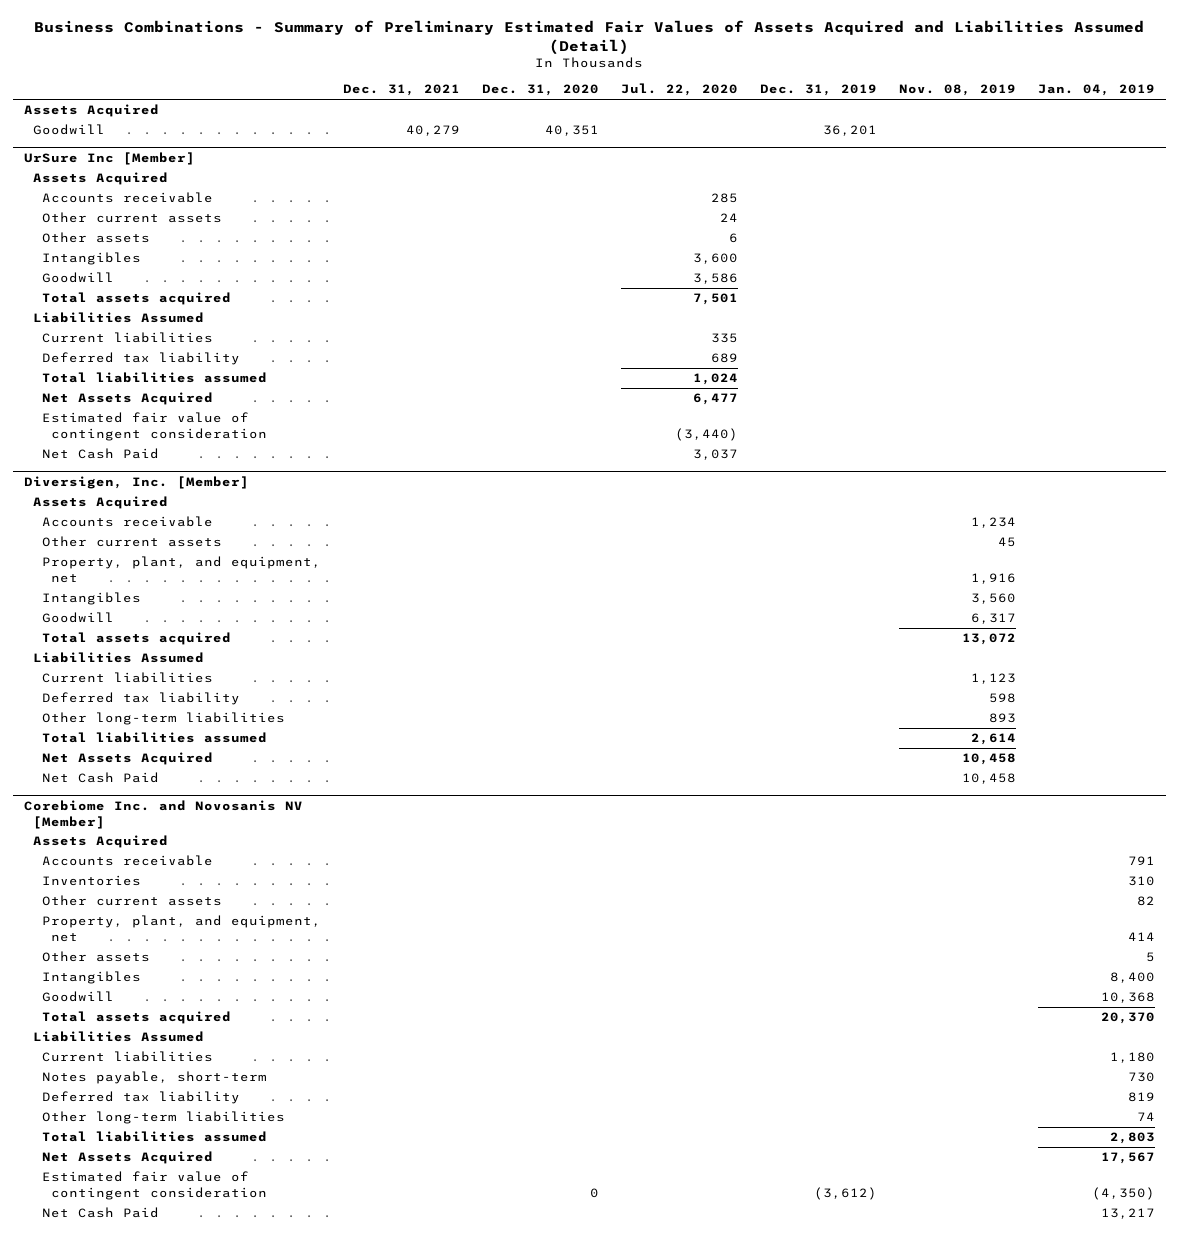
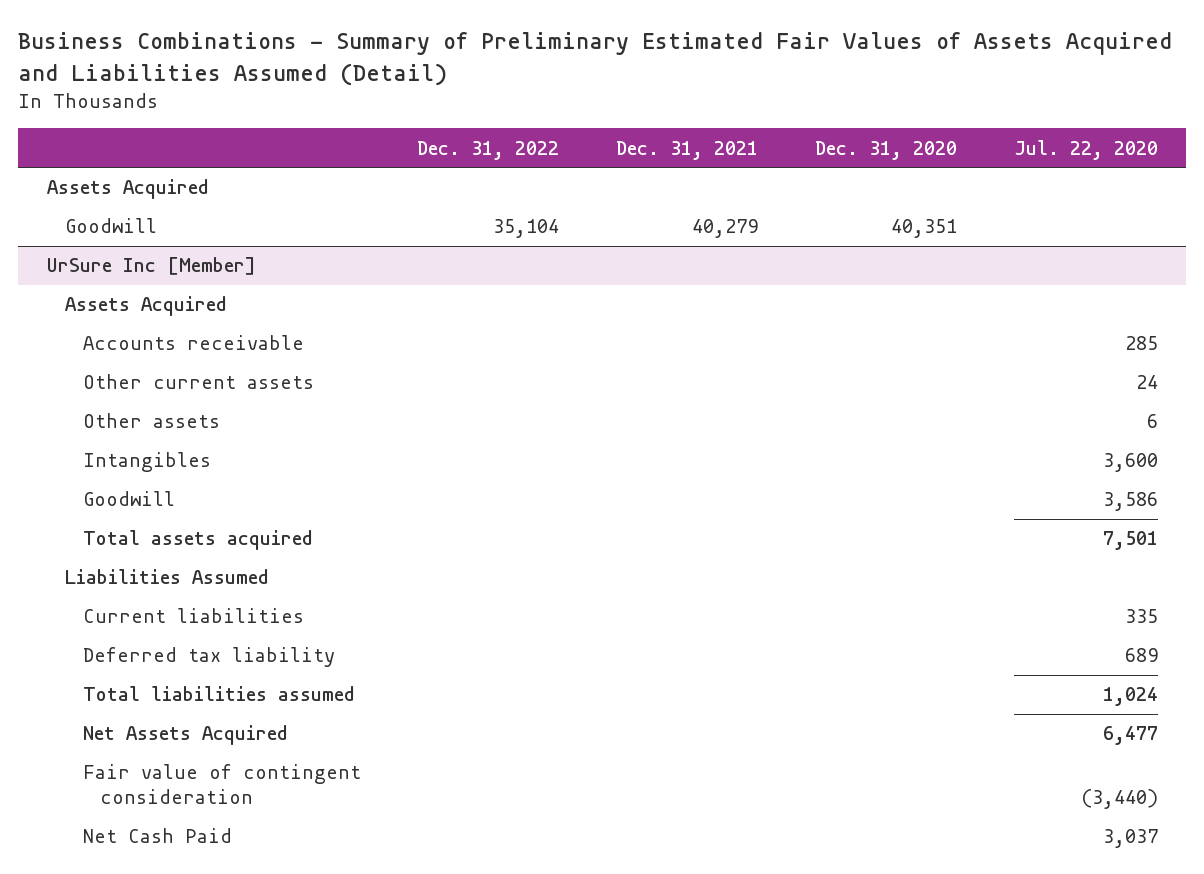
- | Dec. 31, 2021 | Dec. 31, 2020 | Jul. 22, 2020 | Dec. 31, 2019 | Nov. 08, 2019 | Jan. 04, 2019
+ | Dec. 31, 2022 | Dec. 31, 2021 | Dec. 31, 2020 | Jul. 22, 2020
@ UrSure Inc [Member]
- Estimated fair value of contingent consideration | | | (3,440) | | |
+ Fair value of contingent consideration | | | | (3,440)
- Diversigen, Inc. [Member]
- Assets Acquired
- Accounts receivable | | | | | 1,234 |
- Other current assets | | | | | 45 |
- Property, plant, and equipment, net | | | | | 1,916 |
- Intangibles | | | | | 3,560 |
- Goodwill | | | | | 6,317 |
- Total assets acquired | | | | | 13,072 |
- Liabilities Assumed
- Current liabilities | | | | | 1,123 |
- Deferred tax liability | | | | | 598 |
- Other long-term liabilities | | | | | 893 |
- Total liabilities assumed | | | | | 2,614 |
- Net Assets Acquired | | | | | 10,458 |
- Net Cash Paid | | | | | 10,458 |
- Corebiome Inc. and Novosanis NV [Member]
- Assets Acquired
- Accounts receivable | | | | | | 791
- Inventories | | | | | | 310
- Other current assets | | | | | | 82
- Property, plant, and equipment, net | | | | | | 414
- Other assets | | | | | | 5
- Intangibles | | | | | | 8,400
- Goodwill | | | | | | 10,368
- Total assets acquired | | | | | | 20,370
- Liabilities Assumed
- Current liabilities | | | | | | 1,180
- Notes payable, short-term | | | | | | 730
- Deferred tax liability | | | | | | 819
- Other long-term liabilities | | | | | | 74
- Total liabilities assumed | | | | | | 2,803
- Net Assets Acquired | | | | | | 17,567
- Estimated fair value of contingent consideration | | 0 | | (3,612) | | (4,350)
- Net Cash Paid | | | | | | 13,217

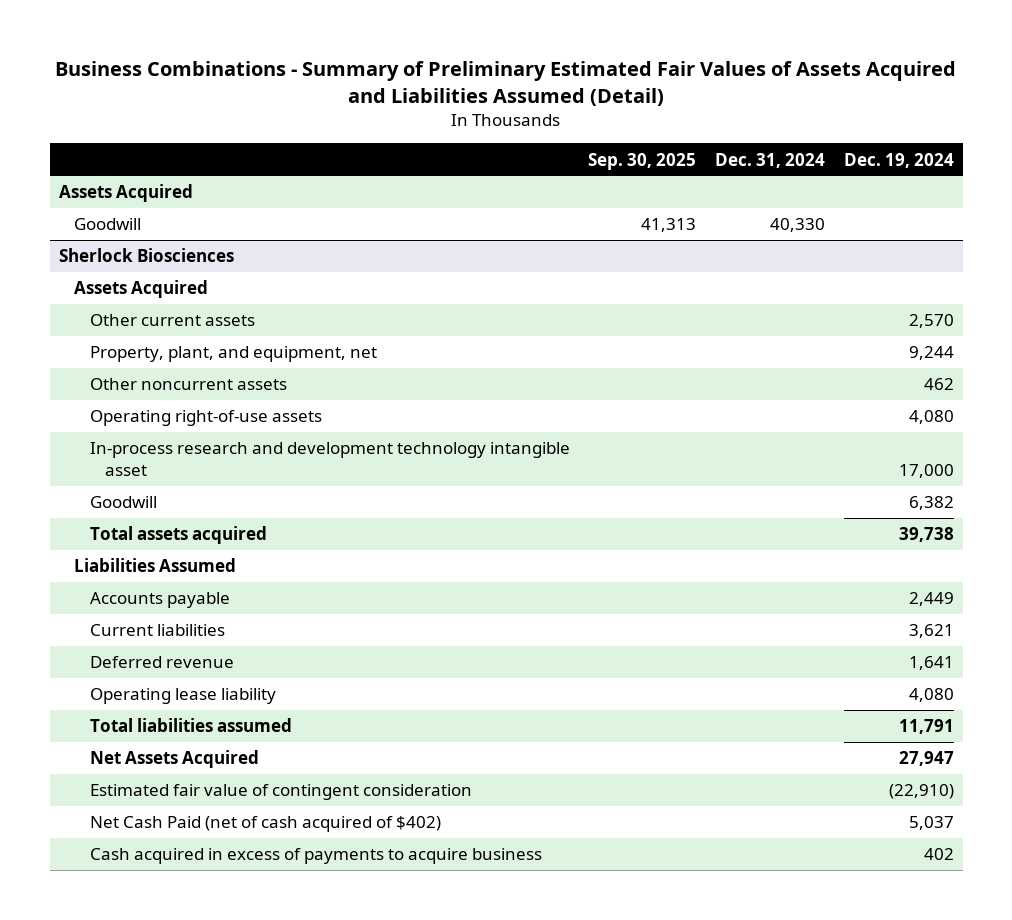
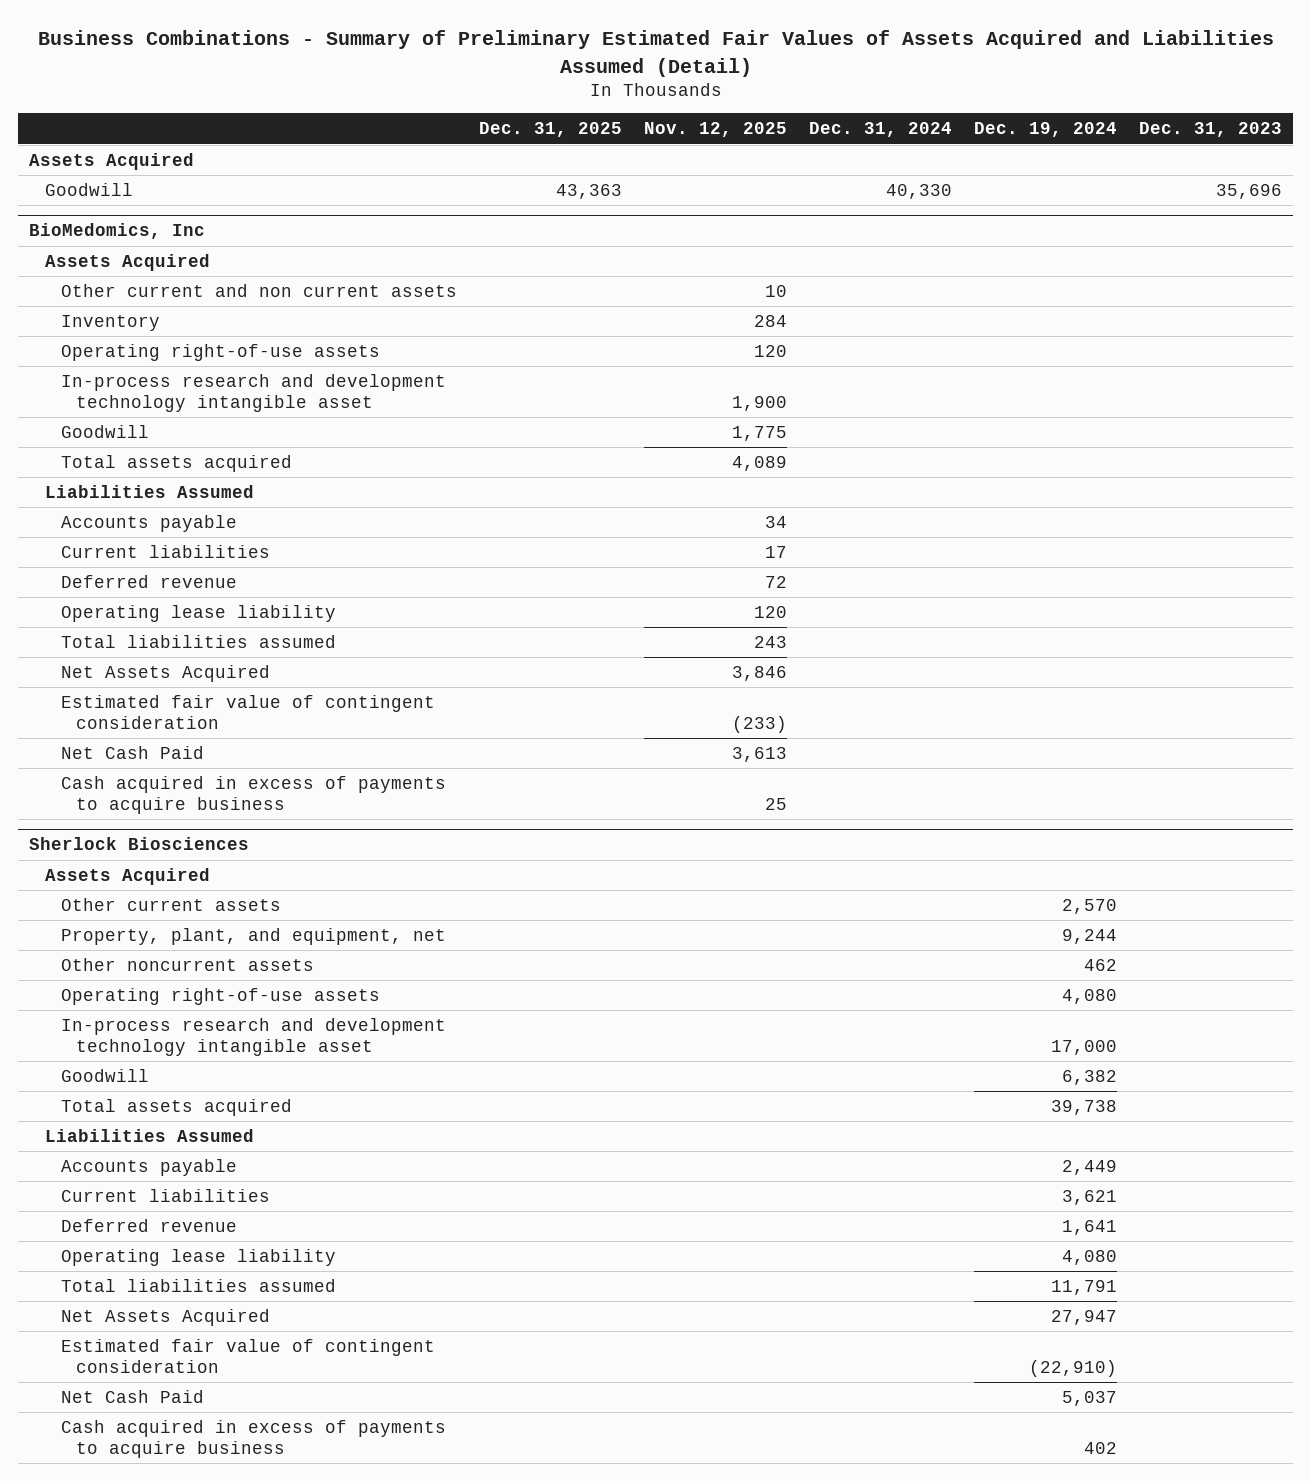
- | Sep. 30, 2025 | Dec. 31, 2024 | Dec. 19, 2024
+ | Dec. 31, 2025 | Nov. 12, 2025 | Dec. 31, 2024 | Dec. 19, 2024 | Dec. 31, 2023
+ BioMedomics, Inc
+ Assets Acquired
+ Other current and non current assets | | 10 | | |
+ Inventory | | 284 | | |
+ Operating right-of-use assets | | 120 | | |
+ In-process research and development technology intangible asset | | 1,900 | | |
+ Goodwill | | 1,775 | | |
+ Total assets acquired | | 4,089 | | |
+ Liabilities Assumed
+ Accounts payable | | 34 | | |
+ Current liabilities | | 17 | | |
+ Deferred revenue | | 72 | | |
+ Operating lease liability | | 120 | | |
+ Total liabilities assumed | | 243 | | |
+ Net Assets Acquired | | 3,846 | | |
+ Estimated fair value of contingent consideration | | (233) | | |
+ Net Cash Paid | | 3,613 | | |
+ Cash acquired in excess of payments to acquire business | | 25 | | |
@ Sherlock Biosciences
- Net Cash Paid (net of cash acquired of $402) | | | 5,037
+ Net Cash Paid | | | | 5,037 |

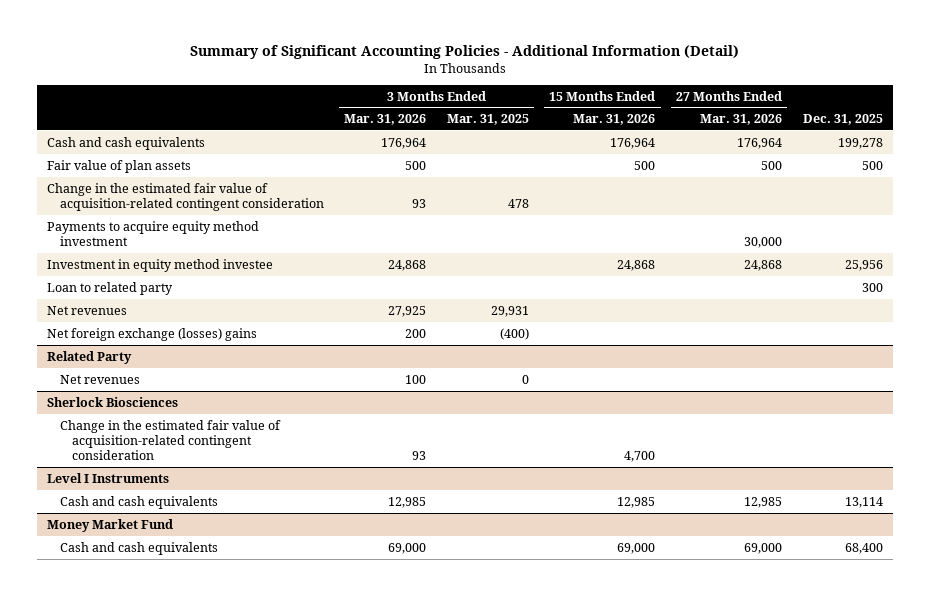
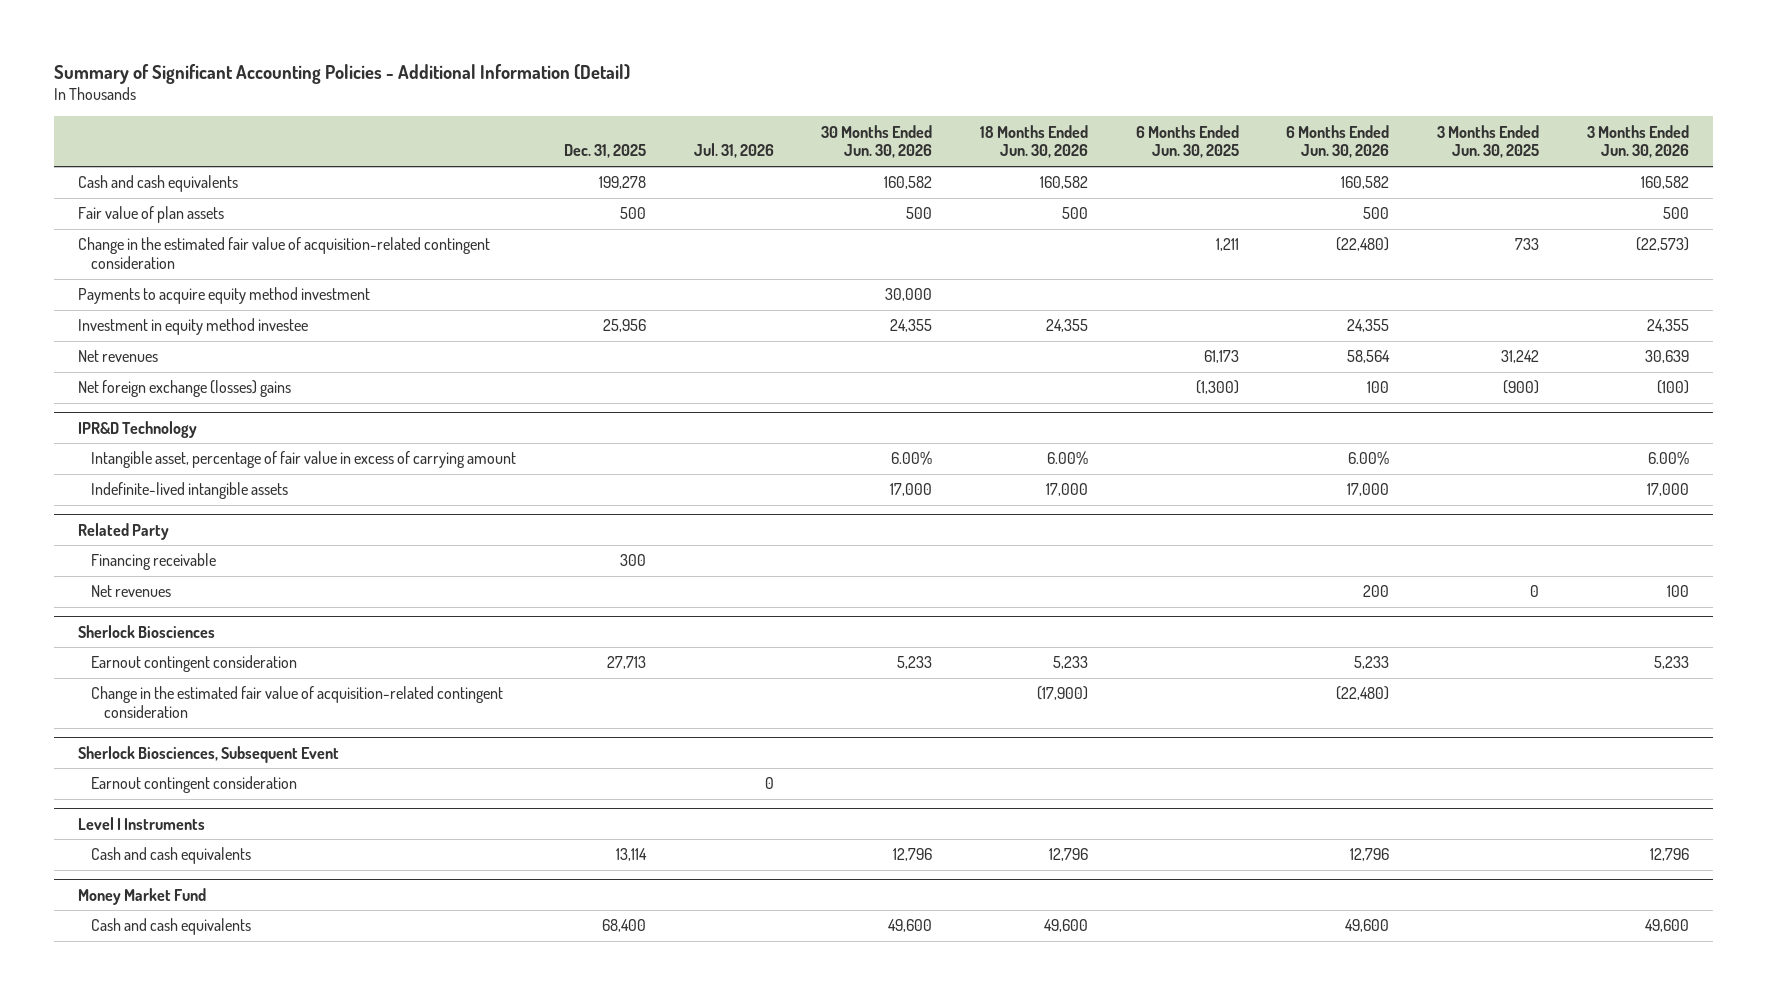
- | 3 Months Ended Mar. 31, 2026 | 3 Months Ended Mar. 31, 2025 | 15 Months Ended Mar. 31, 2026 | 27 Months Ended Mar. 31, 2026 | Dec. 31, 2025
+ | Dec. 31, 2025 | Jul. 31, 2026 | 30 Months Ended Jun. 30, 2026 | 18 Months Ended Jun. 30, 2026 | 6 Months Ended Jun. 30, 2025 | 6 Months Ended Jun. 30, 2026 | 3 Months Ended Jun. 30, 2025 | 3 Months Ended Jun. 30, 2026
- Loan to related party | | | | | 300
+ IPR&D Technology
+ Intangible asset, percentage of fair value in excess of carrying amount | | | 6.00% | 6.00% | | 6.00% | | 6.00%
+ Indefinite-lived intangible assets | | | 17,000 | 17,000 | | 17,000 | | 17,000
@ Related Party
+ Financing receivable | 300 | | | | | | |
@ Sherlock Biosciences
+ Earnout contingent consideration | 27,713 | | 5,233 | 5,233 | | 5,233 | | 5,233
+ Sherlock Biosciences, Subsequent Event
+ Earnout contingent consideration | | 0 | | | | | |

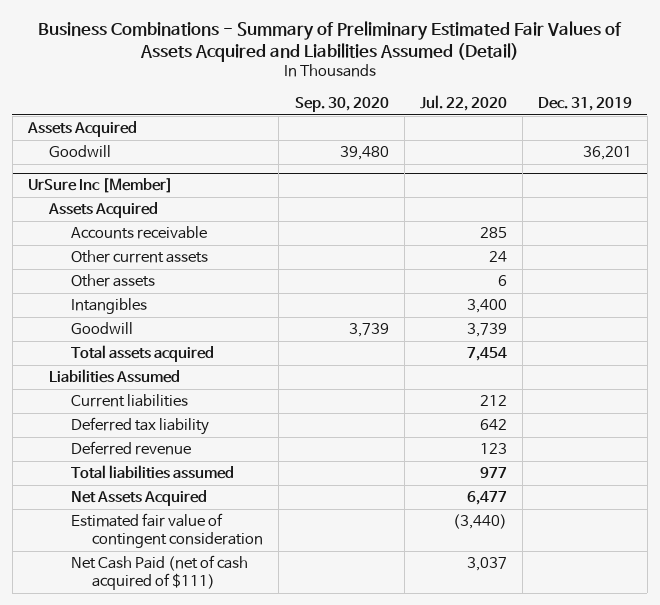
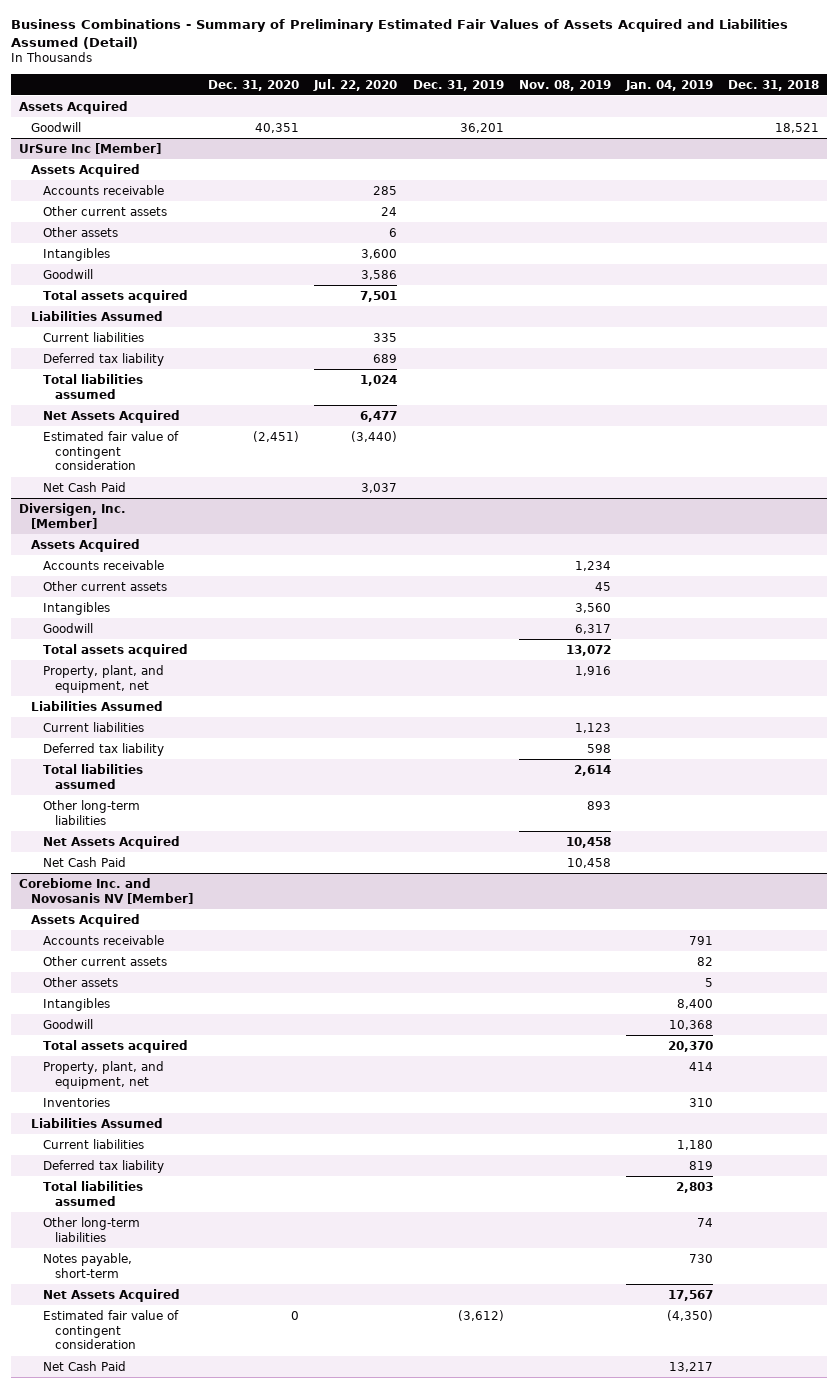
- | Sep. 30, 2020 | Jul. 22, 2020 | Dec. 31, 2019
+ | Dec. 31, 2020 | Jul. 22, 2020 | Dec. 31, 2019 | Nov. 08, 2019 | Jan. 04, 2019 | Dec. 31, 2018
@ UrSure Inc [Member]
- Intangibles | | 3,400 |
- Goodwill | 3,739 | 3,739 |
- Total assets acquired | | 7,454 |
+ Intangibles | | 3,600 | | | |
+ Goodwill | | 3,586 | | | |
+ Total assets acquired | | 7,501 | | | |
- Current liabilities | | 212 |
- Deferred tax liability | | 642 |
- Deferred revenue | | 123 |
- Total liabilities assumed | | 977 |
+ Current liabilities | | 335 | | | |
+ Deferred tax liability | | 689 | | | |
+ Total liabilities assumed | | 1,024 | | | |
- Net Cash Paid (net of cash acquired of $111) | | 3,037 |
+ Net Cash Paid | | 3,037 | | | |
+ Diversigen, Inc. [Member]
+ Assets Acquired
+ Accounts receivable | | | | 1,234 | |
+ Other current assets | | | | 45 | |
+ Intangibles | | | | 3,560 | |
+ Goodwill | | | | 6,317 | |
+ Total assets acquired | | | | 13,072 | |
+ Property, plant, and equipment, net | | | | 1,916 | |
+ Liabilities Assumed
+ Current liabilities | | | | 1,123 | |
+ Deferred tax liability | | | | 598 | |
+ Total liabilities assumed | | | | 2,614 | |
+ Other long-term liabilities | | | | 893 | |
+ Net Assets Acquired | | | | 10,458 | |
+ Net Cash Paid | | | | 10,458 | |
+ Corebiome Inc. and Novosanis NV [Member]
+ Assets Acquired
+ Accounts receivable | | | | | 791 |
+ Other current assets | | | | | 82 |
+ Other assets | | | | | 5 |
+ Intangibles | | | | | 8,400 |
+ Goodwill | | | | | 10,368 |
+ Total assets acquired | | | | | 20,370 |
+ Property, plant, and equipment, net | | | | | 414 |
+ Inventories | | | | | 310 |
+ Liabilities Assumed
+ Current liabilities | | | | | 1,180 |
+ Deferred tax liability | | | | | 819 |
+ Total liabilities assumed | | | | | 2,803 |
+ Other long-term liabilities | | | | | 74 |
+ Notes payable, short-term | | | | | 730 |
+ Net Assets Acquired | | | | | 17,567 |
+ Estimated fair value of contingent consideration | 0 | | (3,612) | | (4,350) |
+ Net Cash Paid | | | | | 13,217 |

